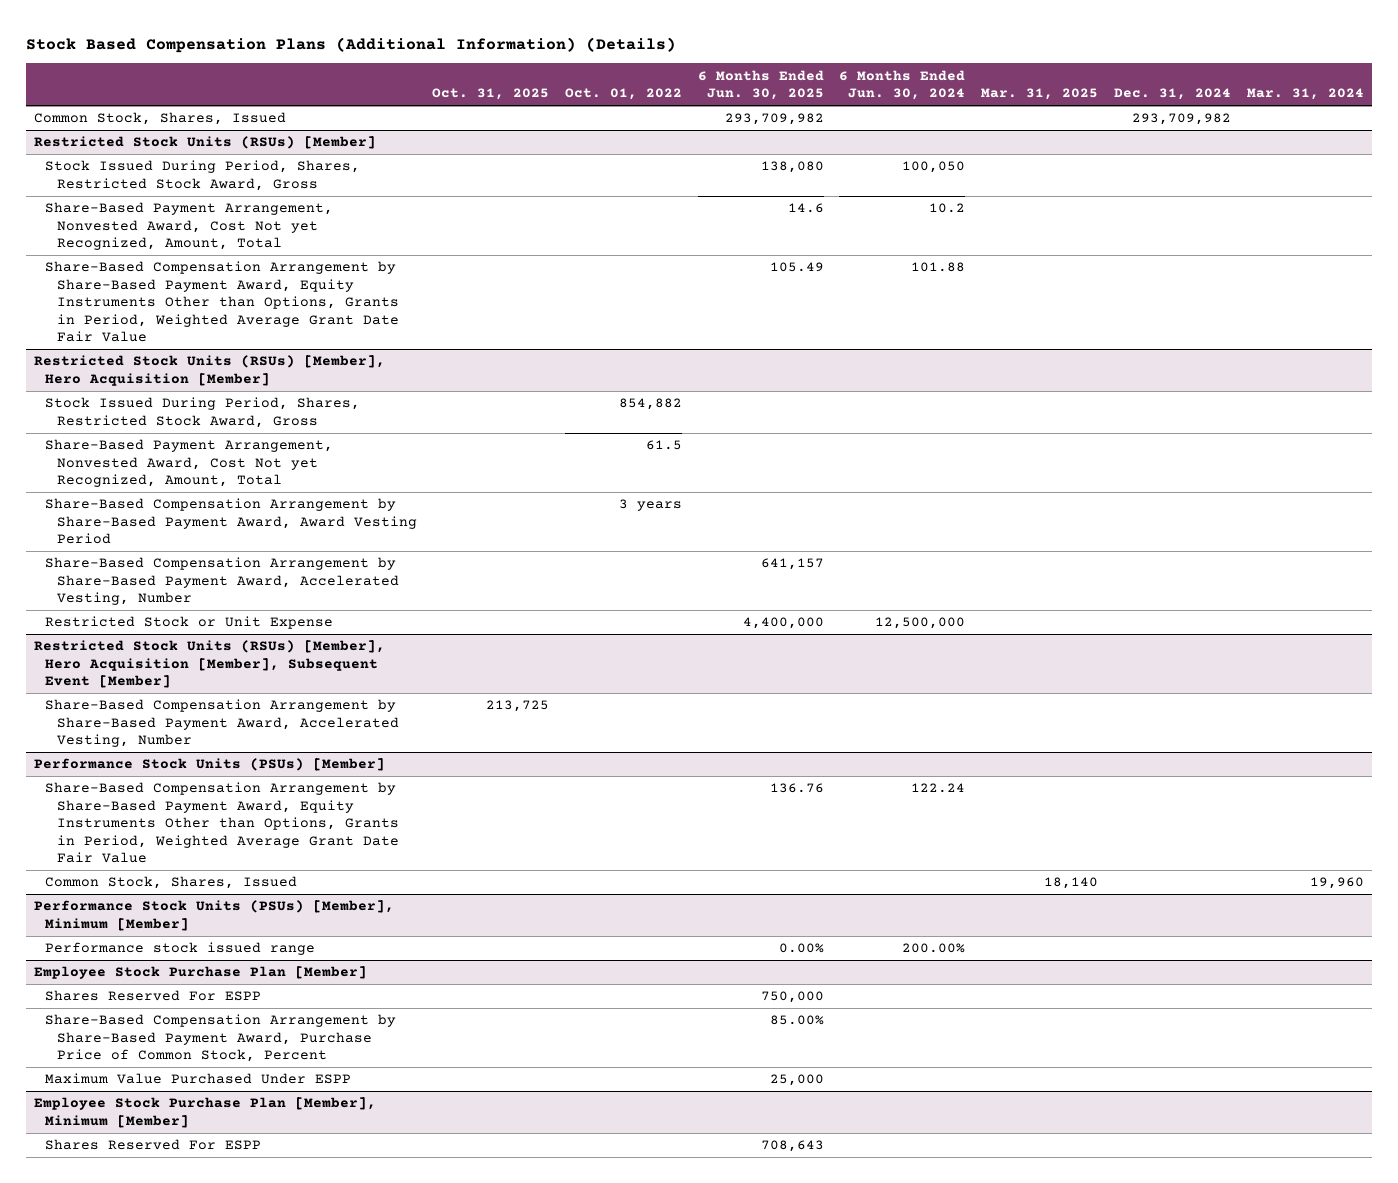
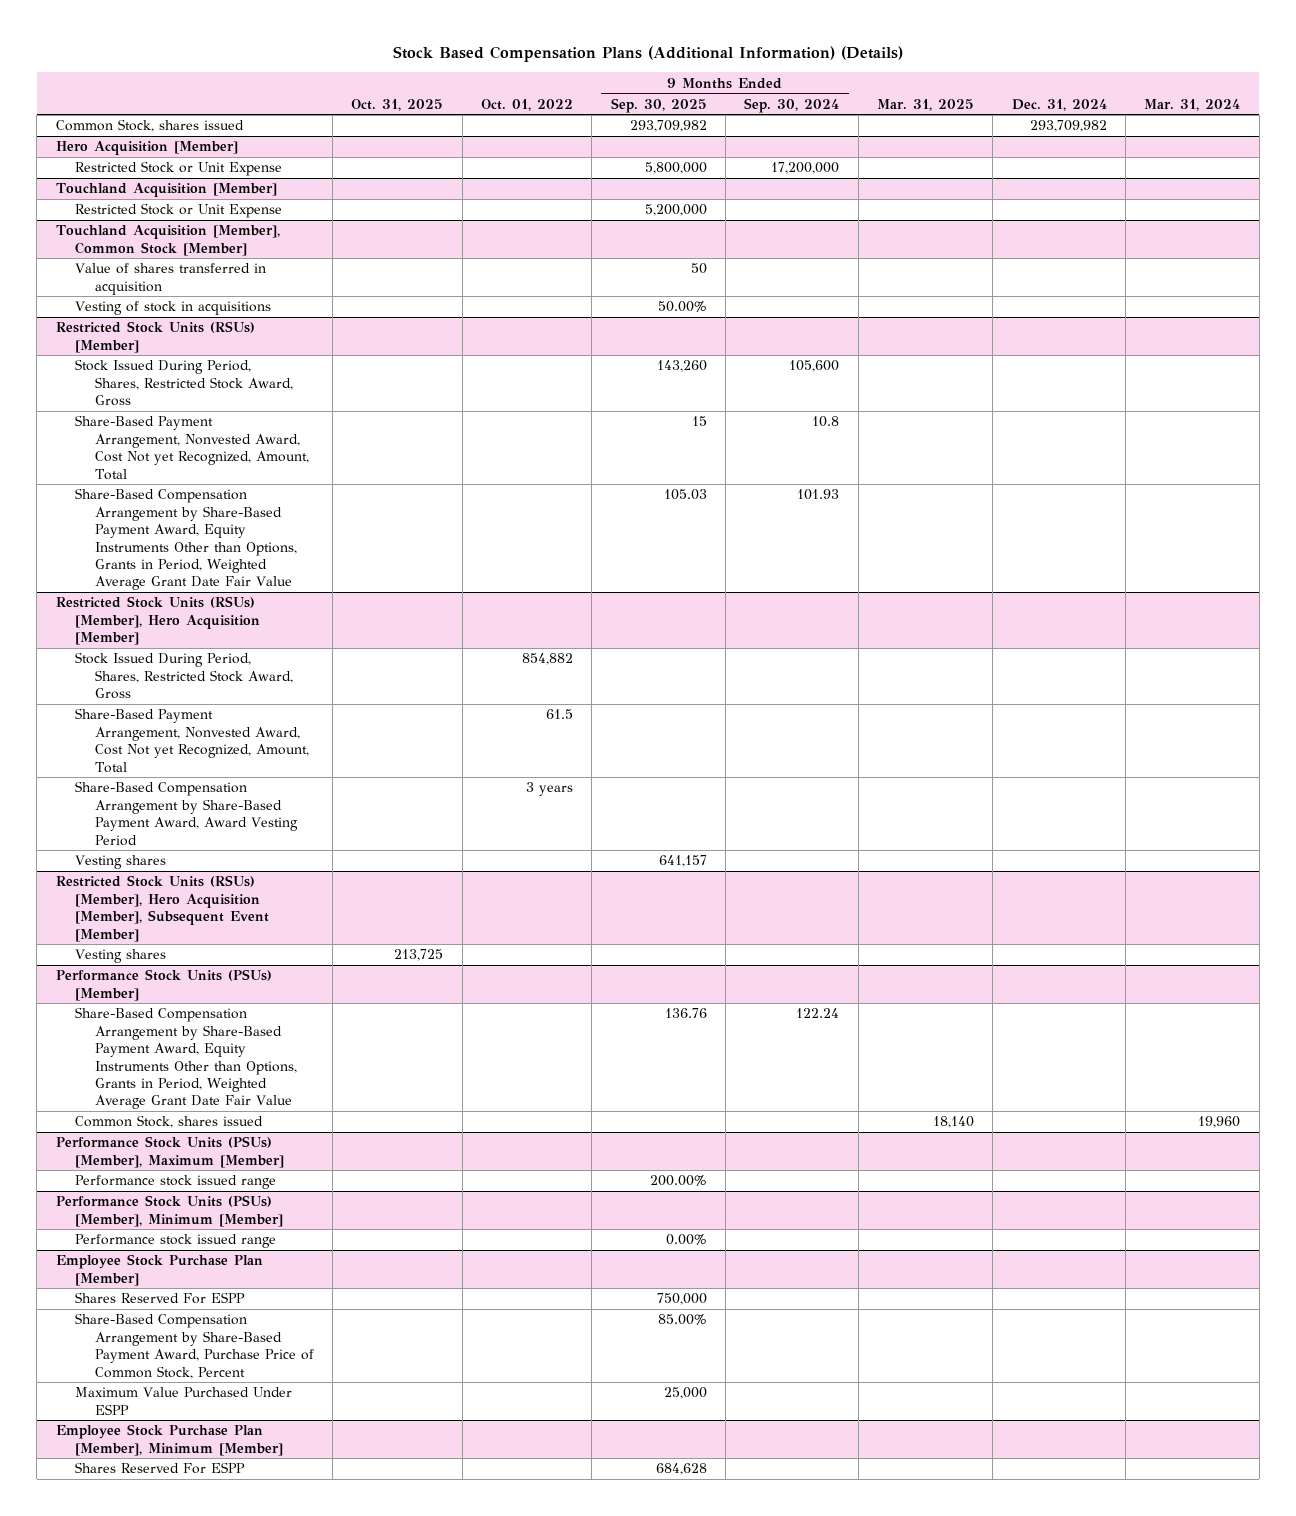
- | Oct. 31, 2025 | Oct. 01, 2022 | 6 Months Ended Jun. 30, 2025 | 6 Months Ended Jun. 30, 2024 | Mar. 31, 2025 | Dec. 31, 2024 | Mar. 31, 2024
+ | Oct. 31, 2025 | Oct. 01, 2022 | 9 Months Ended Sep. 30, 2025 | 9 Months Ended Sep. 30, 2024 | Mar. 31, 2025 | Dec. 31, 2024 | Mar. 31, 2024
- Common Stock, Shares, Issued | | | 293,709,982 | | | 293,709,982 |
+ Common Stock, shares issued | | | 293,709,982 | | | 293,709,982 |
+ Hero Acquisition [Member]
+ Restricted Stock or Unit Expense | | | 5,800,000 | 17,200,000 | | |
+ Touchland Acquisition [Member]
+ Restricted Stock or Unit Expense | | | 5,200,000 | | | |
+ Touchland Acquisition [Member], Common Stock [Member]
+ Value of shares transferred in acquisition | | | 50 | | | |
+ Vesting of stock in acquisitions | | | 50.00% | | | |
@ Restricted Stock Units (RSUs) [Member], Hero Acquisition [Member]
- Share-Based Compensation Arrangement by Share-Based Payment Award, Accelerated Vesting, Number | | | 641,157 | | | |
- Restricted Stock or Unit Expense | | | 4,400,000 | 12,500,000 | | |
+ Vesting shares | | | 641,157 | | | |
@ Restricted Stock Units (RSUs) [Member], Hero Acquisition [Member], Subsequent Event [Member]
- Share-Based Compensation Arrangement by Share-Based Payment Award, Accelerated Vesting, Number | 213,725 | | | | | |
+ Vesting shares | 213,725 | | | | | |
@ Performance Stock Units (PSUs) [Member]
- Common Stock, Shares, Issued | | | | | 18,140 | | 19,960
+ Common Stock, shares issued | | | | | 18,140 | | 19,960
+ Performance Stock Units (PSUs) [Member], Maximum [Member]
+ Performance stock issued range | | | 200.00% | | | |

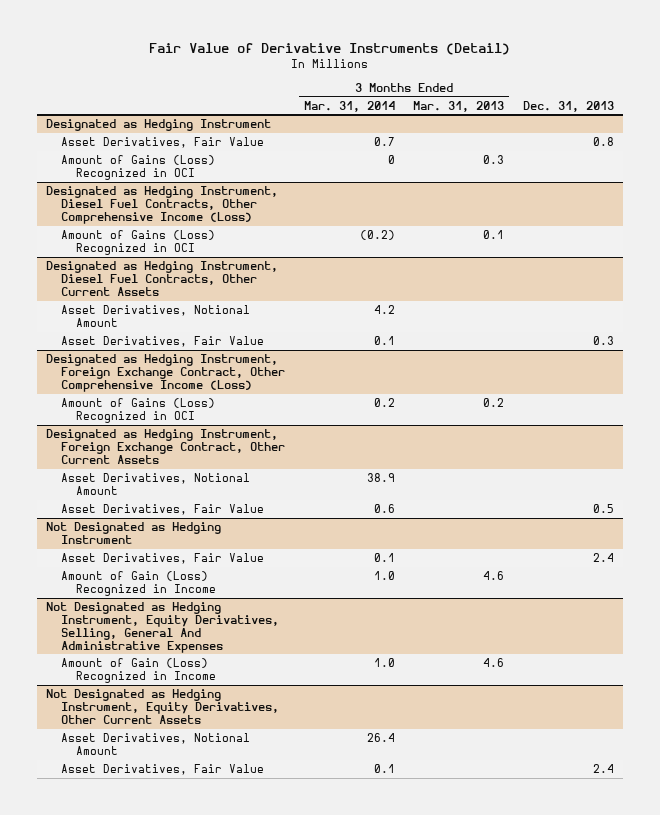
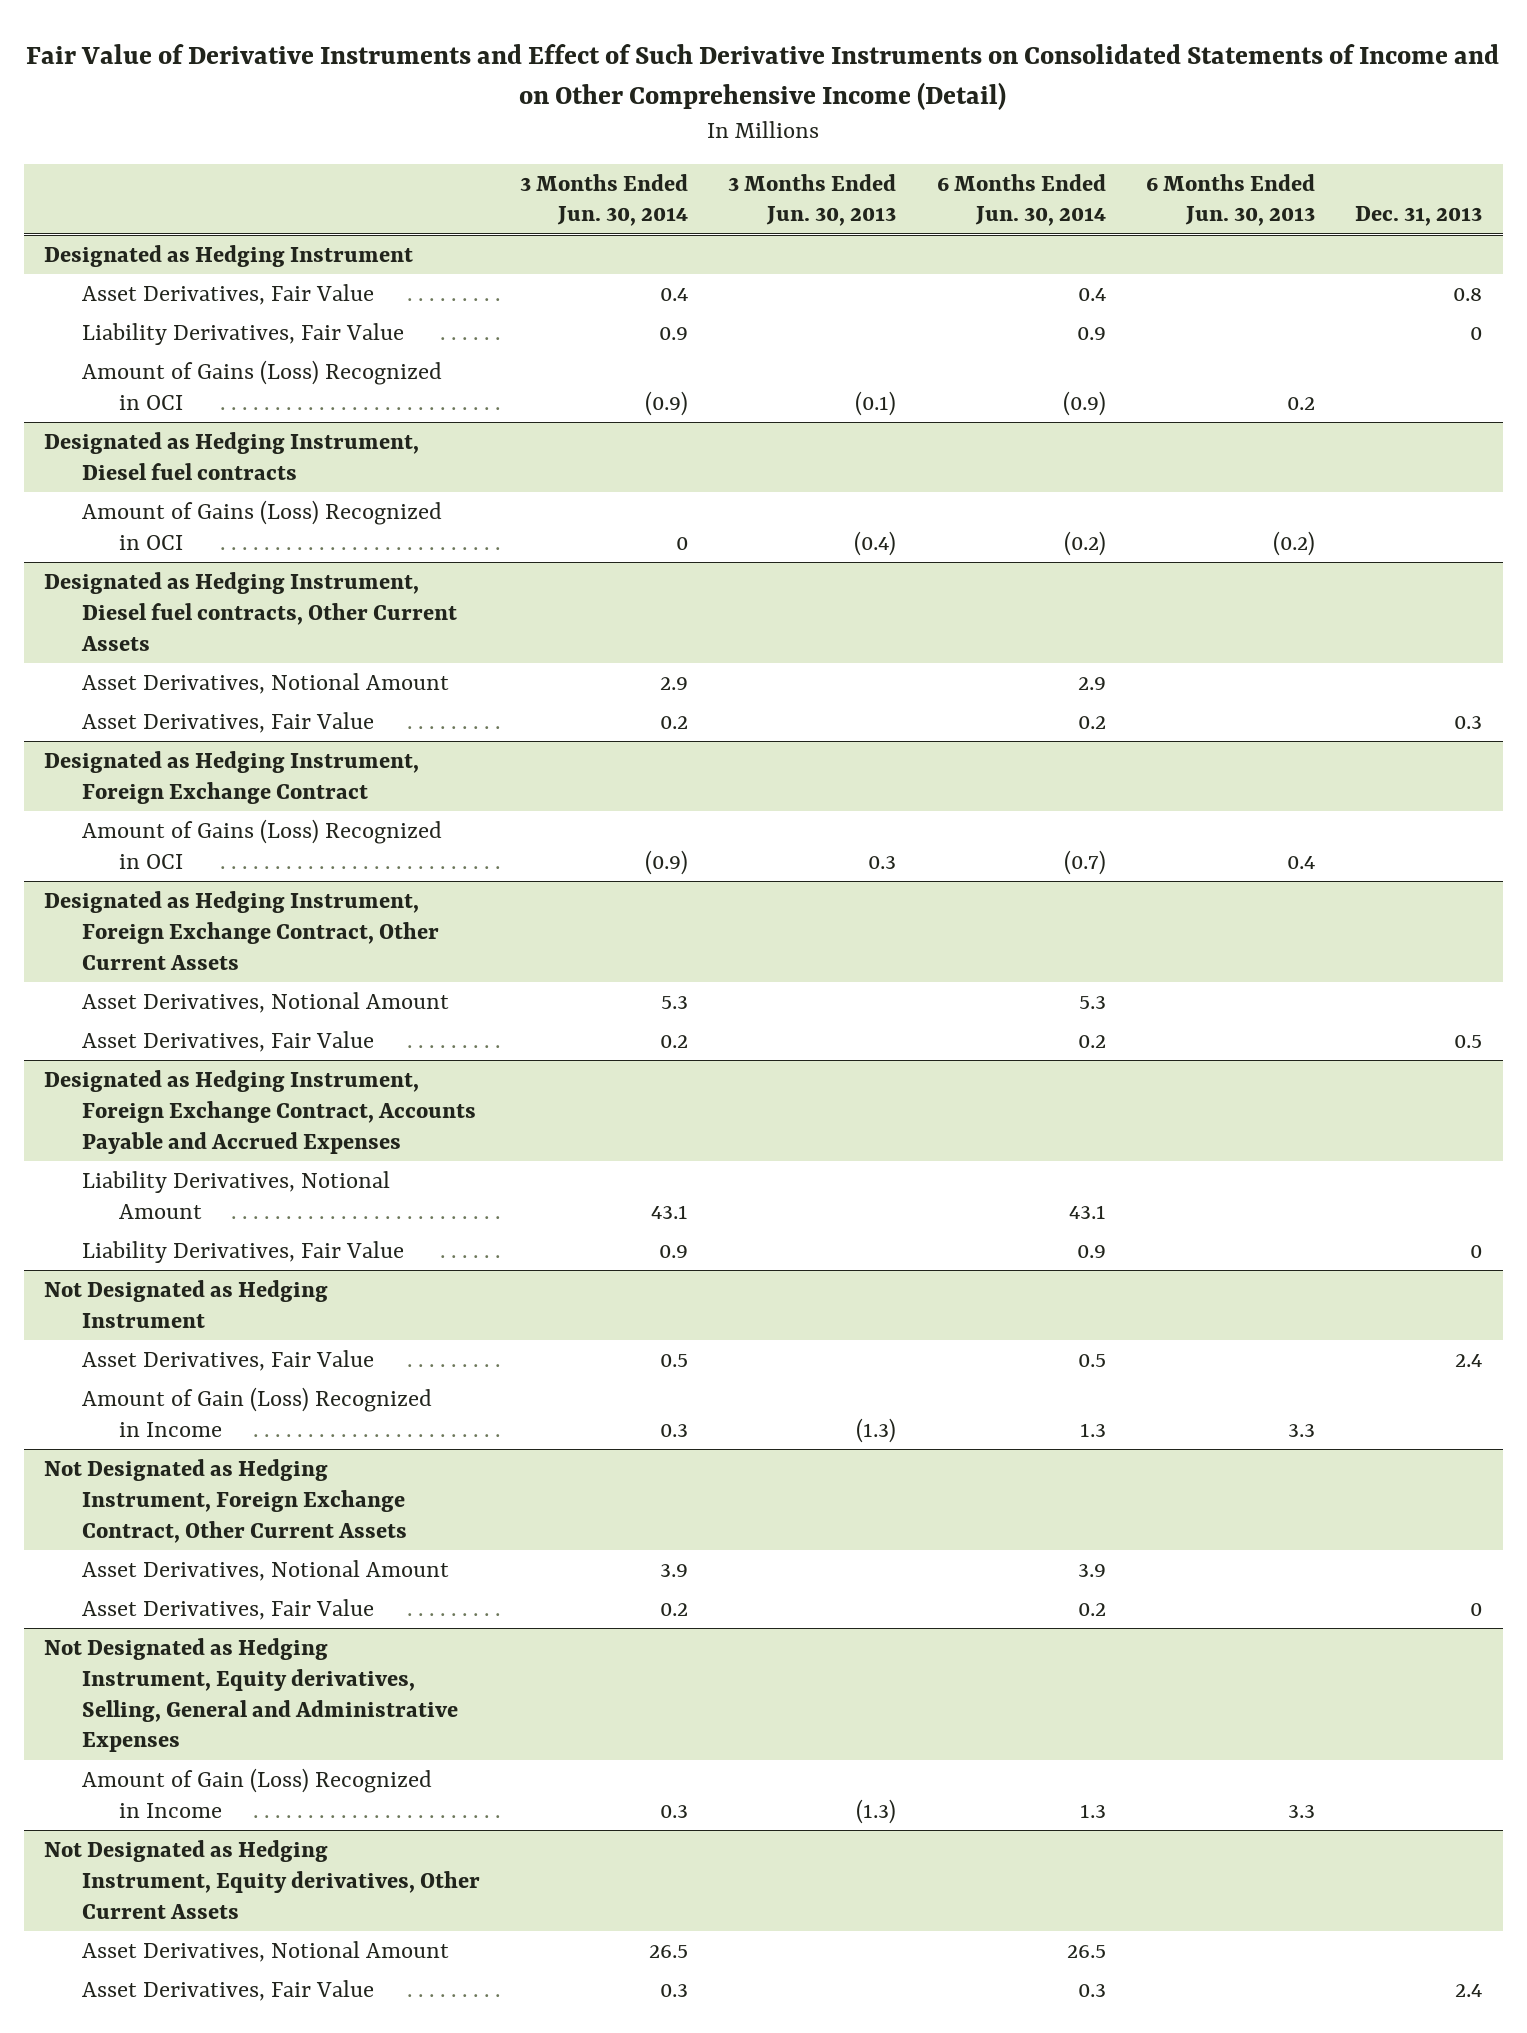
- Fair Value of Derivative Instruments (Detail)
+ Fair Value of Derivative Instruments and Effect of Such Derivative Instruments on Consolidated Statements of Income and on Other Comprehensive Income (Detail)
- | 3 Months Ended Mar. 31, 2014 | 3 Months Ended Mar. 31, 2013 | Dec. 31, 2013
+ | 3 Months Ended Jun. 30, 2014 | 3 Months Ended Jun. 30, 2013 | 6 Months Ended Jun. 30, 2014 | 6 Months Ended Jun. 30, 2013 | Dec. 31, 2013
@ Designated as Hedging Instrument
+ Liability Derivatives, Fair Value | 0.9 | | 0.9 | | 0
- Designated as Hedging Instrument, Diesel Fuel Contracts, Other Comprehensive Income (Loss)
+ Designated as Hedging Instrument, Diesel fuel contracts
- Designated as Hedging Instrument, Diesel Fuel Contracts, Other Current Assets
+ Designated as Hedging Instrument, Diesel fuel contracts, Other Current Assets
- Designated as Hedging Instrument, Foreign Exchange Contract, Other Comprehensive Income (Loss)
+ Designated as Hedging Instrument, Foreign Exchange Contract
+ Designated as Hedging Instrument, Foreign Exchange Contract, Accounts Payable and Accrued Expenses
+ Liability Derivatives, Notional Amount | 43.1 | | 43.1 | |
+ Liability Derivatives, Fair Value | 0.9 | | 0.9 | | 0
- Not Designated as Hedging Instrument, Equity Derivatives, Selling, General And Administrative Expenses
+ Not Designated as Hedging Instrument, Foreign Exchange Contract, Other Current Assets
+ Asset Derivatives, Notional Amount | 3.9 | | 3.9 | |
+ Asset Derivatives, Fair Value | 0.2 | | 0.2 | | 0
+ Not Designated as Hedging Instrument, Equity derivatives, Selling, General and Administrative Expenses
- Not Designated as Hedging Instrument, Equity Derivatives, Other Current Assets
+ Not Designated as Hedging Instrument, Equity derivatives, Other Current Assets

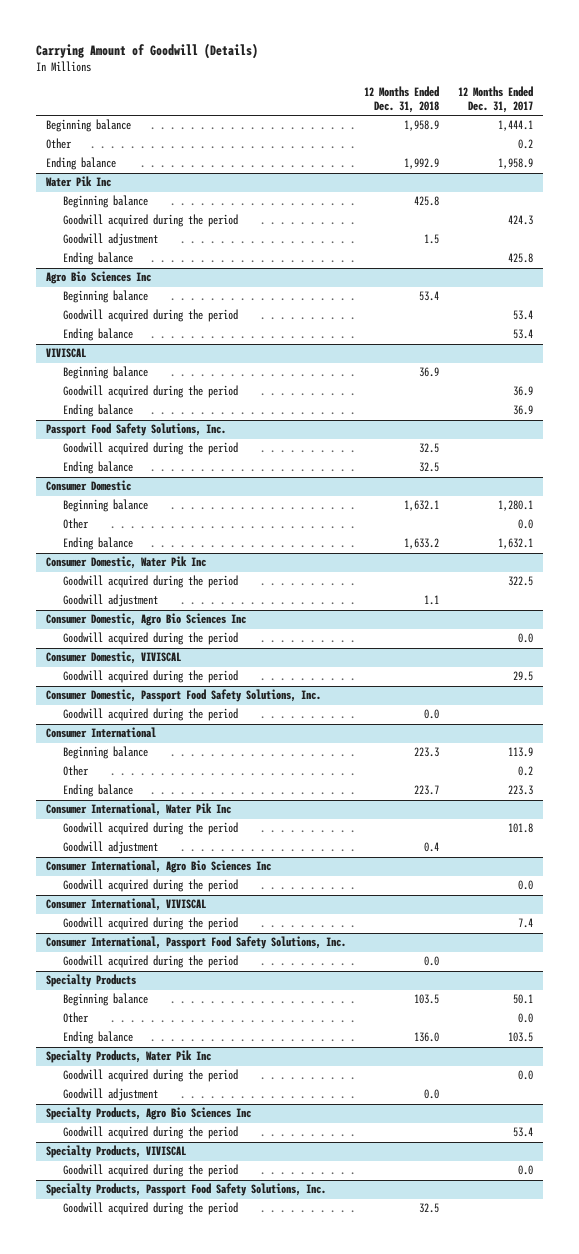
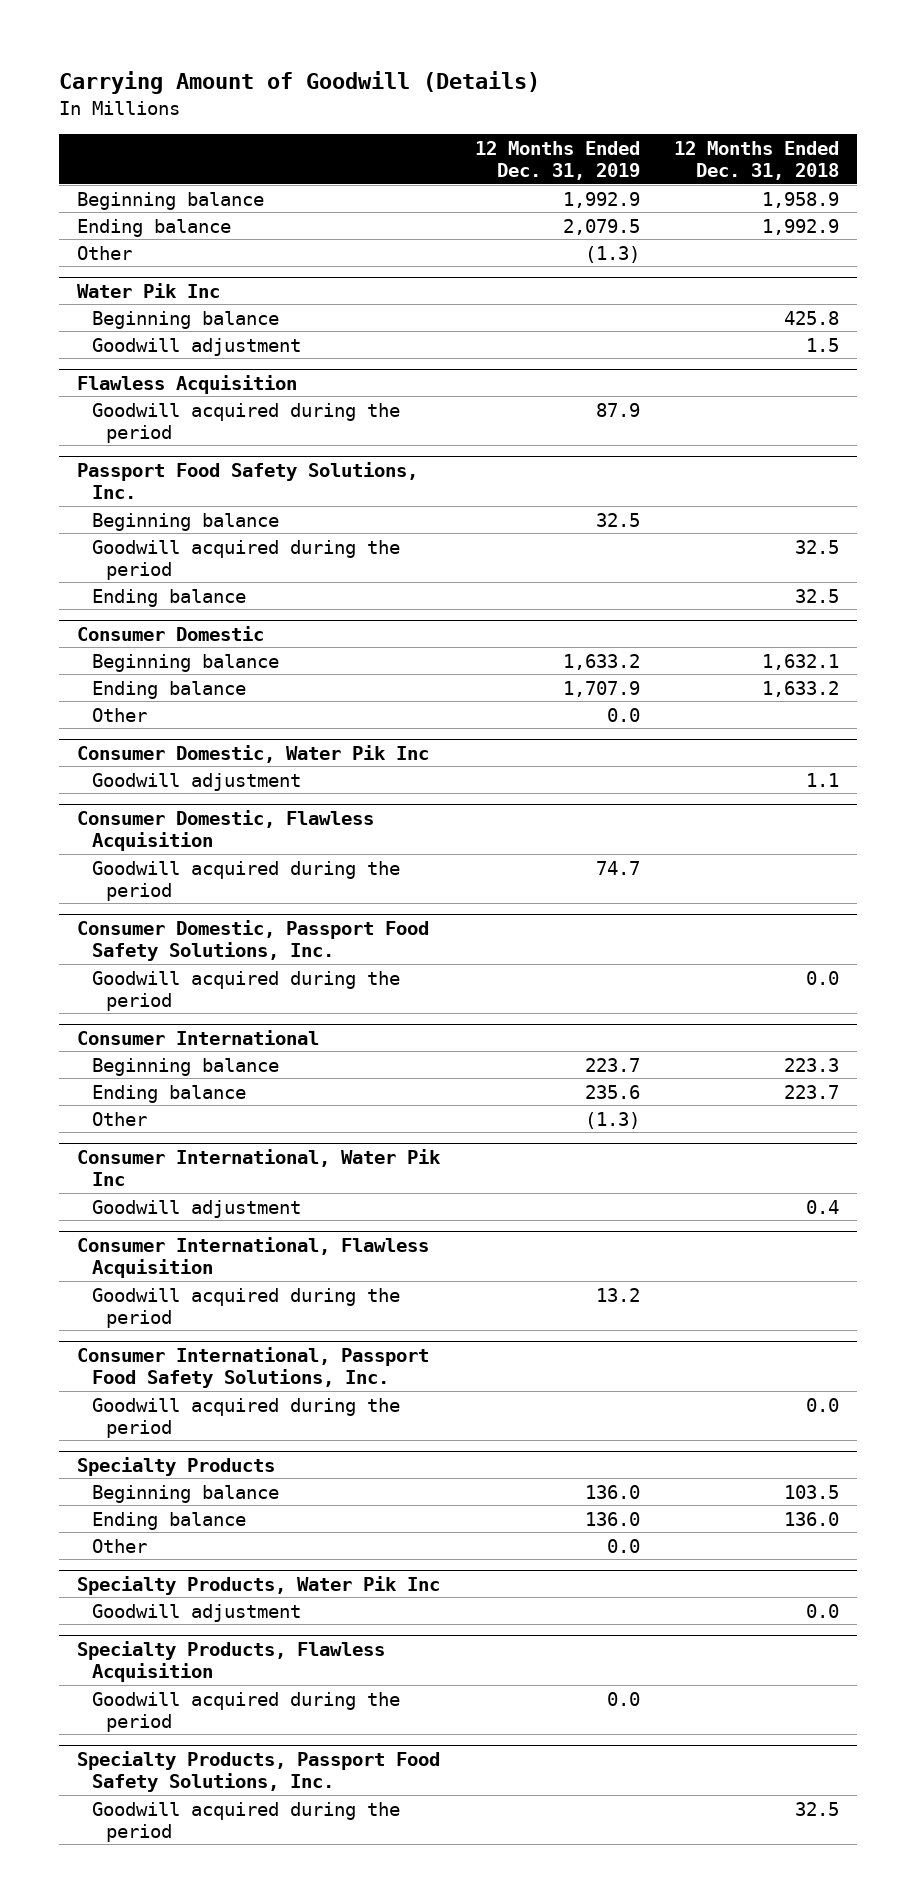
- | 12 Months Ended Dec. 31, 2018 | 12 Months Ended Dec. 31, 2017
+ | 12 Months Ended Dec. 31, 2019 | 12 Months Ended Dec. 31, 2018
moved down: Other | (1.3) |
@ Water Pik Inc
- Goodwill acquired during the period | | 424.3
- Ending balance | | 425.8
- Agro Bio Sciences Inc
- Beginning balance | 53.4 |
- Goodwill acquired during the period | | 53.4
- Ending balance | | 53.4
- VIVISCAL
- Beginning balance | 36.9 |
- Goodwill acquired during the period | | 36.9
- Ending balance | | 36.9
+ Flawless Acquisition
+ Goodwill acquired during the period | 87.9 |
@ Passport Food Safety Solutions, Inc.
+ Beginning balance | 32.5 |
@ Consumer Domestic
moved down: Other | 0.0 |
@ Consumer Domestic, Water Pik Inc
- Goodwill acquired during the period | | 322.5
- Consumer Domestic, Agro Bio Sciences Inc
- Goodwill acquired during the period | | 0.0
- Consumer Domestic, VIVISCAL
- Goodwill acquired during the period | | 29.5
+ Consumer Domestic, Flawless Acquisition
+ Goodwill acquired during the period | 74.7 |
@ Consumer International
moved down: Other | (1.3) |
@ Consumer International, Water Pik Inc
- Goodwill acquired during the period | | 101.8
- Consumer International, Agro Bio Sciences Inc
- Goodwill acquired during the period | | 0.0
- Consumer International, VIVISCAL
- Goodwill acquired during the period | | 7.4
+ Consumer International, Flawless Acquisition
+ Goodwill acquired during the period | 13.2 |
@ Specialty Products
moved down: Other | 0.0 |
@ Specialty Products, Water Pik Inc
- Goodwill acquired during the period | | 0.0
- Specialty Products, Agro Bio Sciences Inc
- Goodwill acquired during the period | | 53.4
- Specialty Products, VIVISCAL
- Goodwill acquired during the period | | 0.0
+ Specialty Products, Flawless Acquisition
+ Goodwill acquired during the period | 0.0 |

